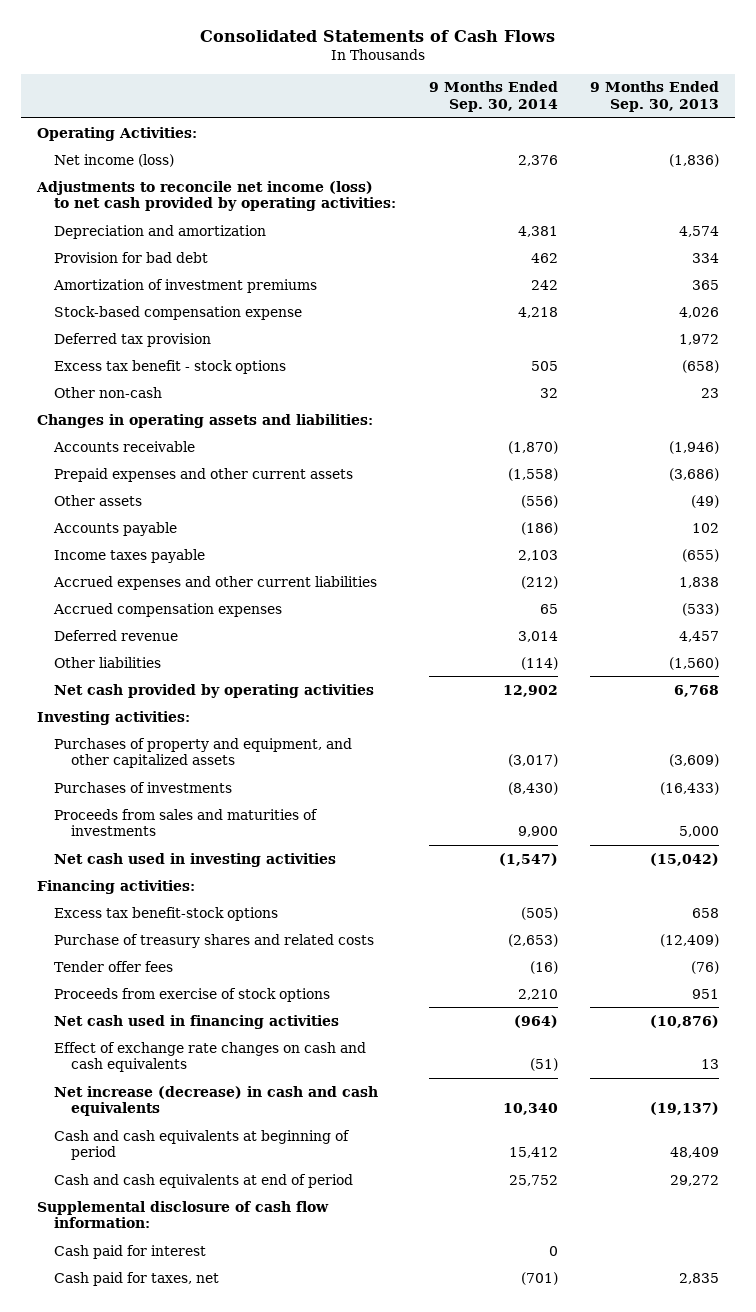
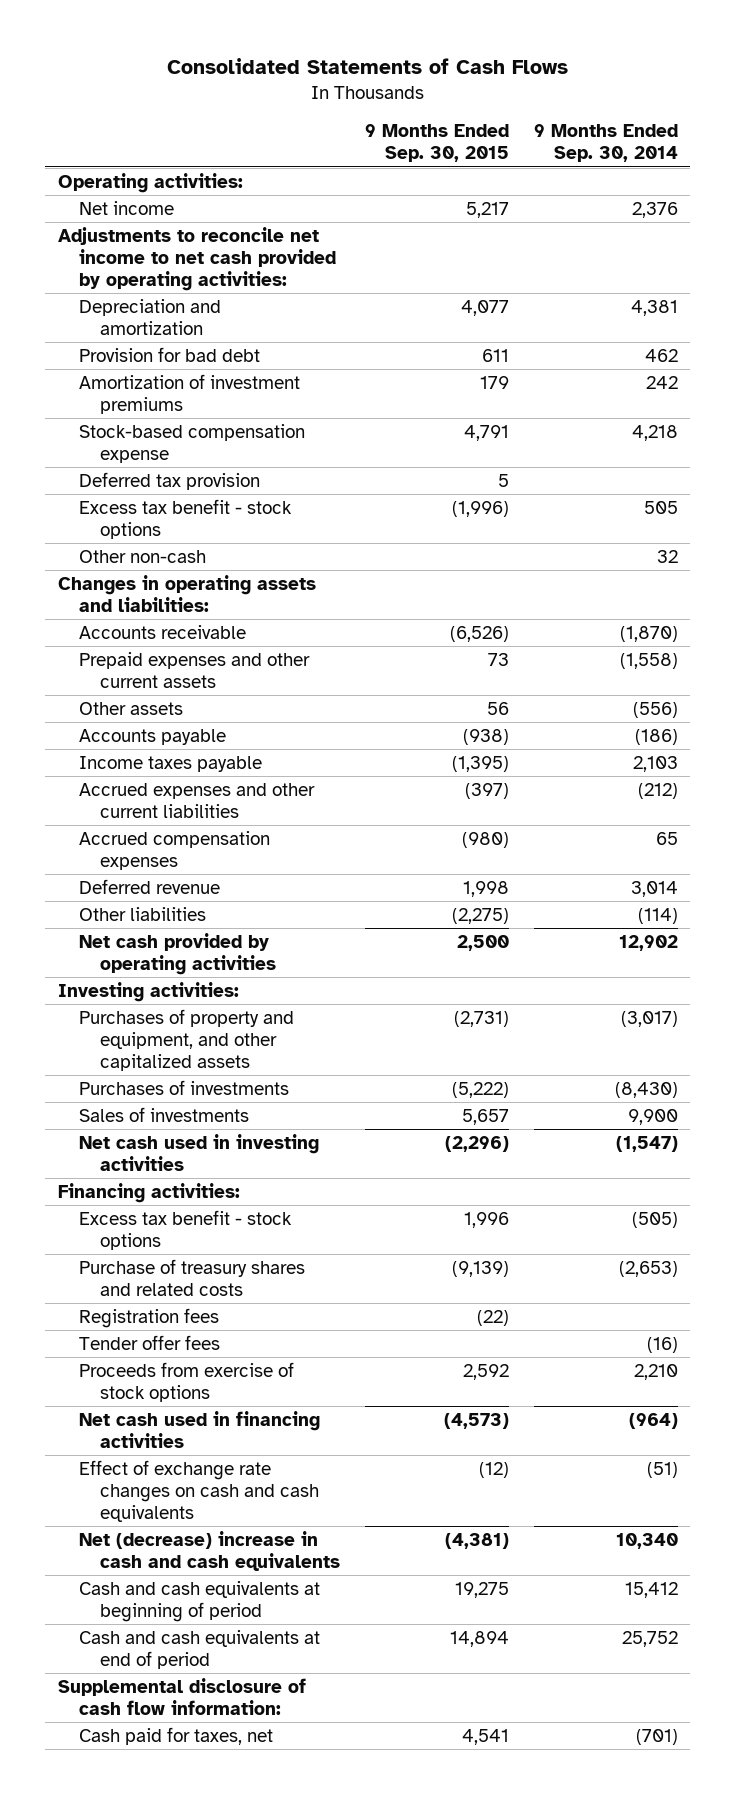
- | 9 Months Ended Sep. 30, 2014 | 9 Months Ended Sep. 30, 2013
+ | 9 Months Ended Sep. 30, 2015 | 9 Months Ended Sep. 30, 2014
- Operating Activities:
- Net income (loss) | 2,376 | (1,836)
- Adjustments to reconcile net income (loss) to net cash provided by operating activities:
+ Operating activities:
+ Net income | 5,217 | 2,376
+ Adjustments to reconcile net income to net cash provided by operating activities:
- Proceeds from sales and maturities of investments | 9,900 | 5,000
+ Sales of investments | 5,657 | 9,900
- Excess tax benefit-stock options | (505) | 658
+ Excess tax benefit - stock options | 1,996 | (505)
+ Registration fees | (22) |
- Net increase (decrease) in cash and cash equivalents | 10,340 | (19,137)
+ Net (decrease) increase in cash and cash equivalents | (4,381) | 10,340
- Cash paid for interest | 0 |

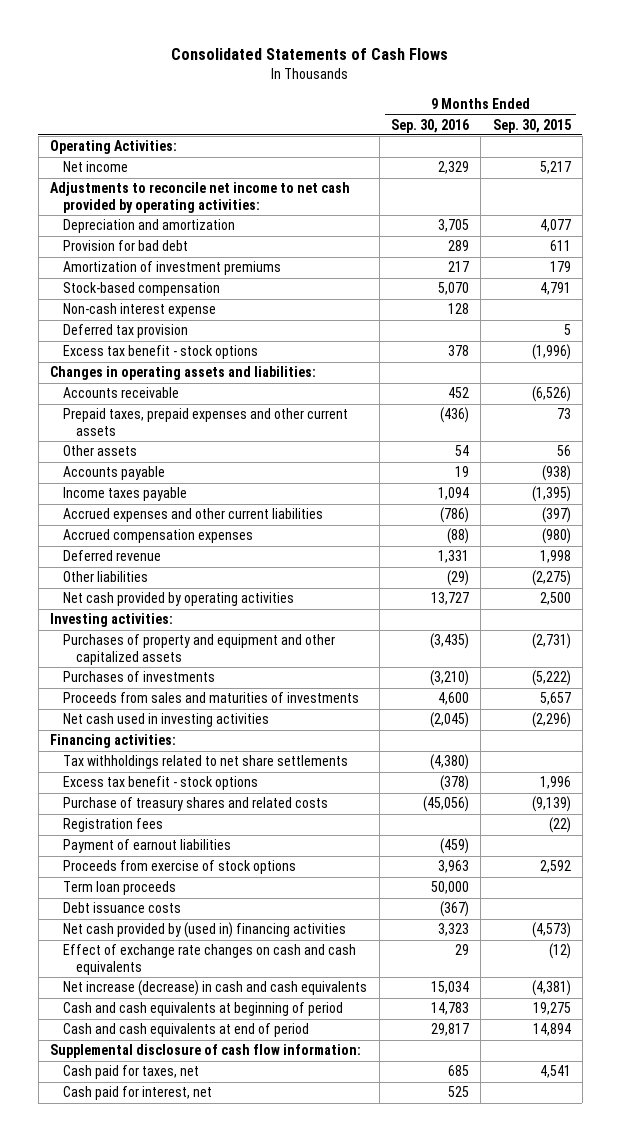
- | 9 Months Ended Sep. 30, 2015 | 9 Months Ended Sep. 30, 2014
+ | 9 Months Ended Sep. 30, 2016 | 9 Months Ended Sep. 30, 2015
- Operating activities:
+ Operating Activities:
- Stock-based compensation expense | 4,791 | 4,218
+ Stock-based compensation | 5,070 | 4,791
+ Non-cash interest expense | 128 |
- Other non-cash | | 32
- Prepaid expenses and other current assets | 73 | (1,558)
+ Prepaid taxes, prepaid expenses and other current assets | (436) | 73
- Purchases of property and equipment, and other capitalized assets | (2,731) | (3,017)
+ Purchases of property and equipment and other capitalized assets | (3,435) | (2,731)
- Sales of investments | 5,657 | 9,900
+ Proceeds from sales and maturities of investments | 4,600 | 5,657
+ Tax withholdings related to net share settlements | (4,380) |
- Tender offer fees | | (16)
+ Payment of earnout liabilities | (459) |
- Net cash used in financing activities | (4,573) | (964)
+ Term loan proceeds | 50,000 |
+ Debt issuance costs | (367) |
+ Net cash provided by (used in) financing activities | 3,323 | (4,573)
- Net (decrease) increase in cash and cash equivalents | (4,381) | 10,340
+ Net increase (decrease) in cash and cash equivalents | 15,034 | (4,381)
+ Cash paid for interest, net | 525 |

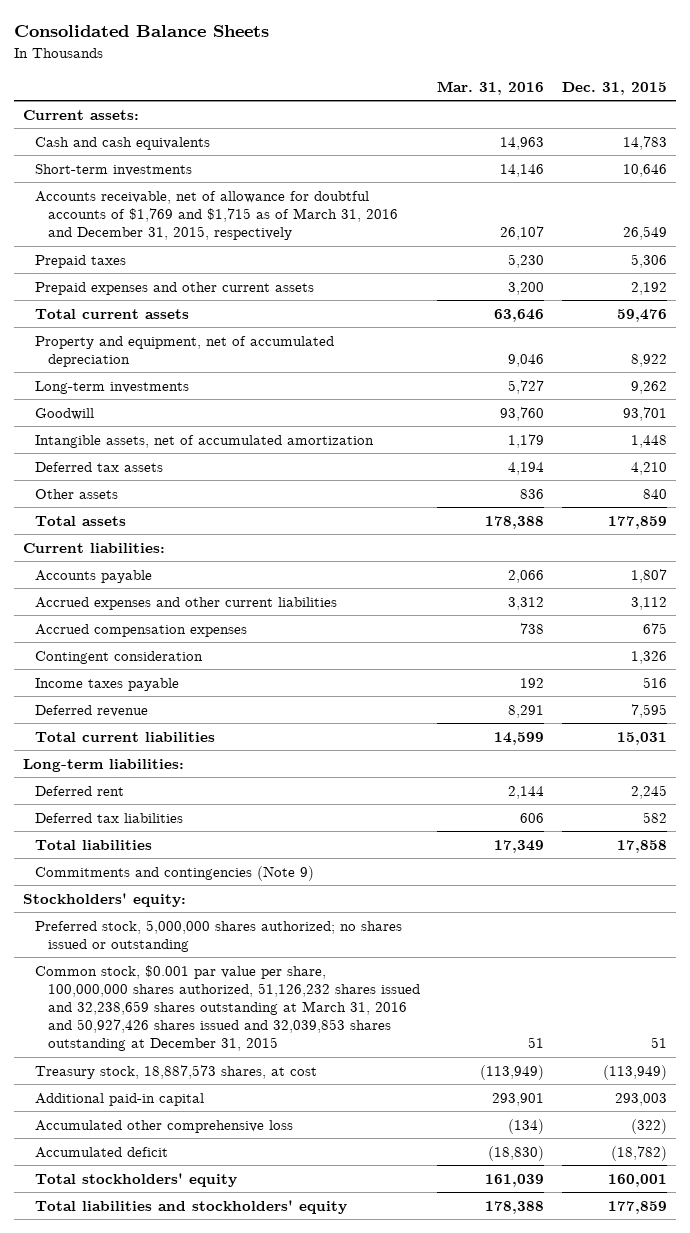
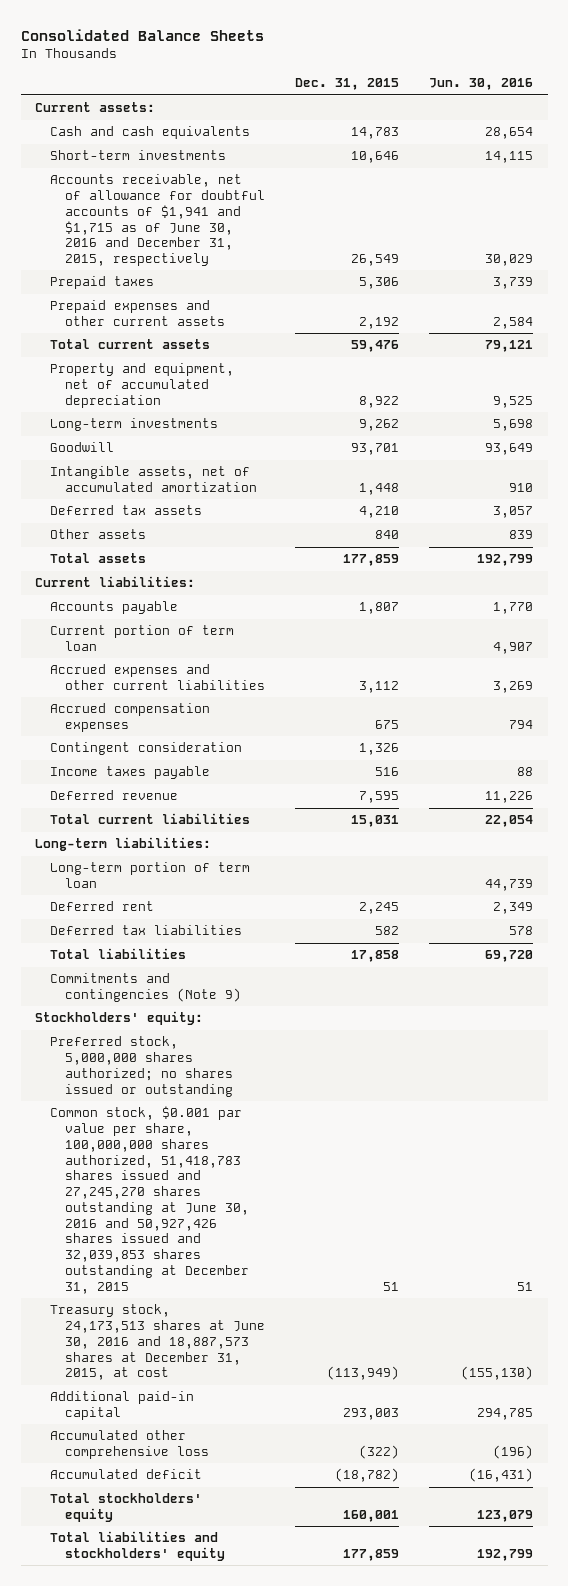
- | Mar. 31, 2016 | Dec. 31, 2015
+ | Dec. 31, 2015 | Jun. 30, 2016
- Accounts receivable, net of allowance for doubtful accounts of $1,769 and $1,715 as of March 31, 2016 and December 31, 2015, respectively | 26,107 | 26,549
+ Accounts receivable, net of allowance for doubtful accounts of $1,941 and $1,715 as of June 30, 2016 and December 31, 2015, respectively | 26,549 | 30,029
+ Current portion of term loan | | 4,907
+ Long-term portion of term loan | | 44,739
- Common stock, $0.001 par value per share, 100,000,000 shares authorized, 51,126,232 shares issued and 32,238,659 shares outstanding at March 31, 2016 and 50,927,426 shares issued and 32,039,853 shares outstanding at December 31, 2015 | 51 | 51
- Treasury stock, 18,887,573 shares, at cost | (113,949) | (113,949)
+ Common stock, $0.001 par value per share, 100,000,000 shares authorized, 51,418,783 shares issued and 27,245,270 shares outstanding at June 30, 2016 and 50,927,426 shares issued and 32,039,853 shares outstanding at December 31, 2015 | 51 | 51
+ Treasury stock, 24,173,513 shares at June 30, 2016 and 18,887,573 shares at December 31, 2015, at cost | (113,949) | (155,130)

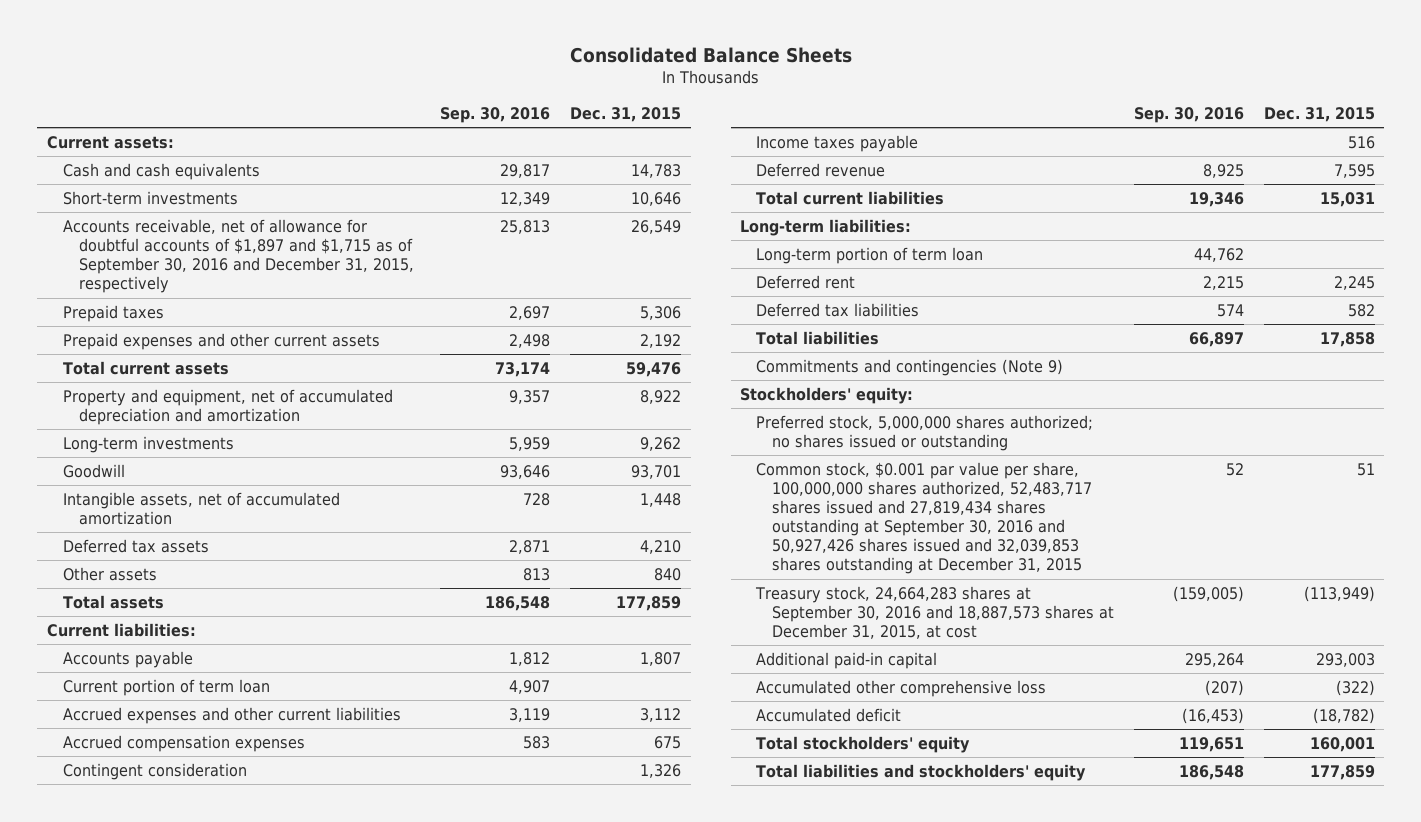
- | Dec. 31, 2015 | Jun. 30, 2016
+ | Sep. 30, 2016 | Dec. 31, 2015
- Accounts receivable, net of allowance for doubtful accounts of $1,941 and $1,715 as of June 30, 2016 and December 31, 2015, respectively | 26,549 | 30,029
+ Accounts receivable, net of allowance for doubtful accounts of $1,897 and $1,715 as of September 30, 2016 and December 31, 2015, respectively | 25,813 | 26,549
- Property and equipment, net of accumulated depreciation | 8,922 | 9,525
+ Property and equipment, net of accumulated depreciation and amortization | 9,357 | 8,922
- Common stock, $0.001 par value per share, 100,000,000 shares authorized, 51,418,783 shares issued and 27,245,270 shares outstanding at June 30, 2016 and 50,927,426 shares issued and 32,039,853 shares outstanding at December 31, 2015 | 51 | 51
- Treasury stock, 24,173,513 shares at June 30, 2016 and 18,887,573 shares at December 31, 2015, at cost | (113,949) | (155,130)
+ Common stock, $0.001 par value per share, 100,000,000 shares authorized, 52,483,717 shares issued and 27,819,434 shares outstanding at September 30, 2016 and 50,927,426 shares issued and 32,039,853 shares outstanding at December 31, 2015 | 52 | 51
+ Treasury stock, 24,664,283 shares at September 30, 2016 and 18,887,573 shares at December 31, 2015, at cost | (159,005) | (113,949)

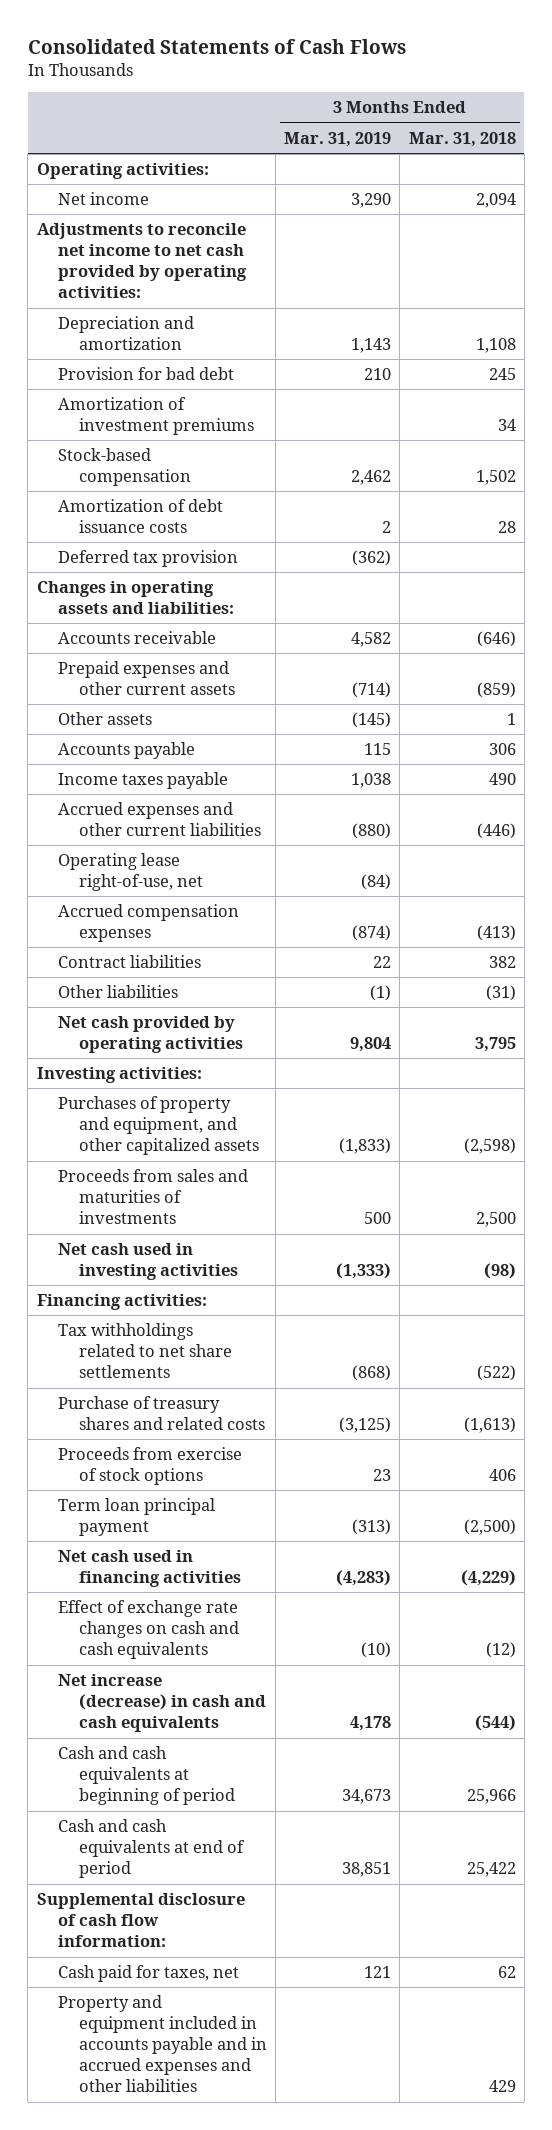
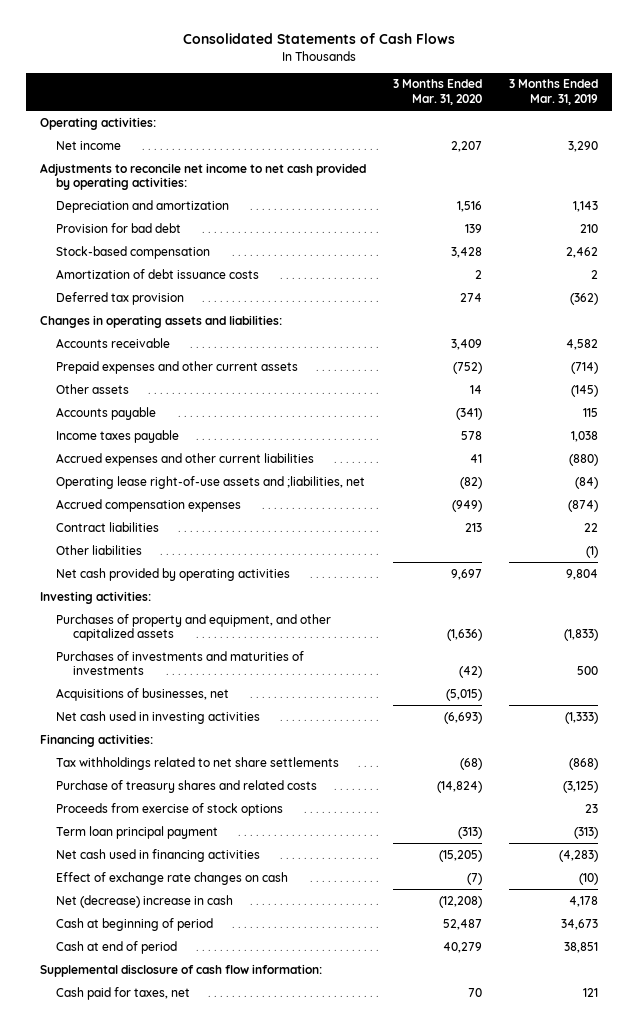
- | 3 Months Ended Mar. 31, 2019 | 3 Months Ended Mar. 31, 2018
+ | 3 Months Ended Mar. 31, 2020 | 3 Months Ended Mar. 31, 2019
- Amortization of investment premiums | | 34
- Operating lease right-of-use, net | (84) |
+ Operating lease right-of-use assets and ;liabilities, net | (82) | (84)
- Proceeds from sales and maturities of investments | 500 | 2,500
+ Purchases of investments and maturities of investments | (42) | 500
+ Acquisitions of businesses, net | (5,015) |
- Effect of exchange rate changes on cash and cash equivalents | (10) | (12)
- Net increase (decrease) in cash and cash equivalents | 4,178 | (544)
- Cash and cash equivalents at beginning of period | 34,673 | 25,966
- Cash and cash equivalents at end of period | 38,851 | 25,422
+ Effect of exchange rate changes on cash | (7) | (10)
+ Net (decrease) increase in cash | (12,208) | 4,178
+ Cash at beginning of period | 52,487 | 34,673
+ Cash at end of period | 40,279 | 38,851
- Property and equipment included in accounts payable and in accrued expenses and other liabilities | | 429

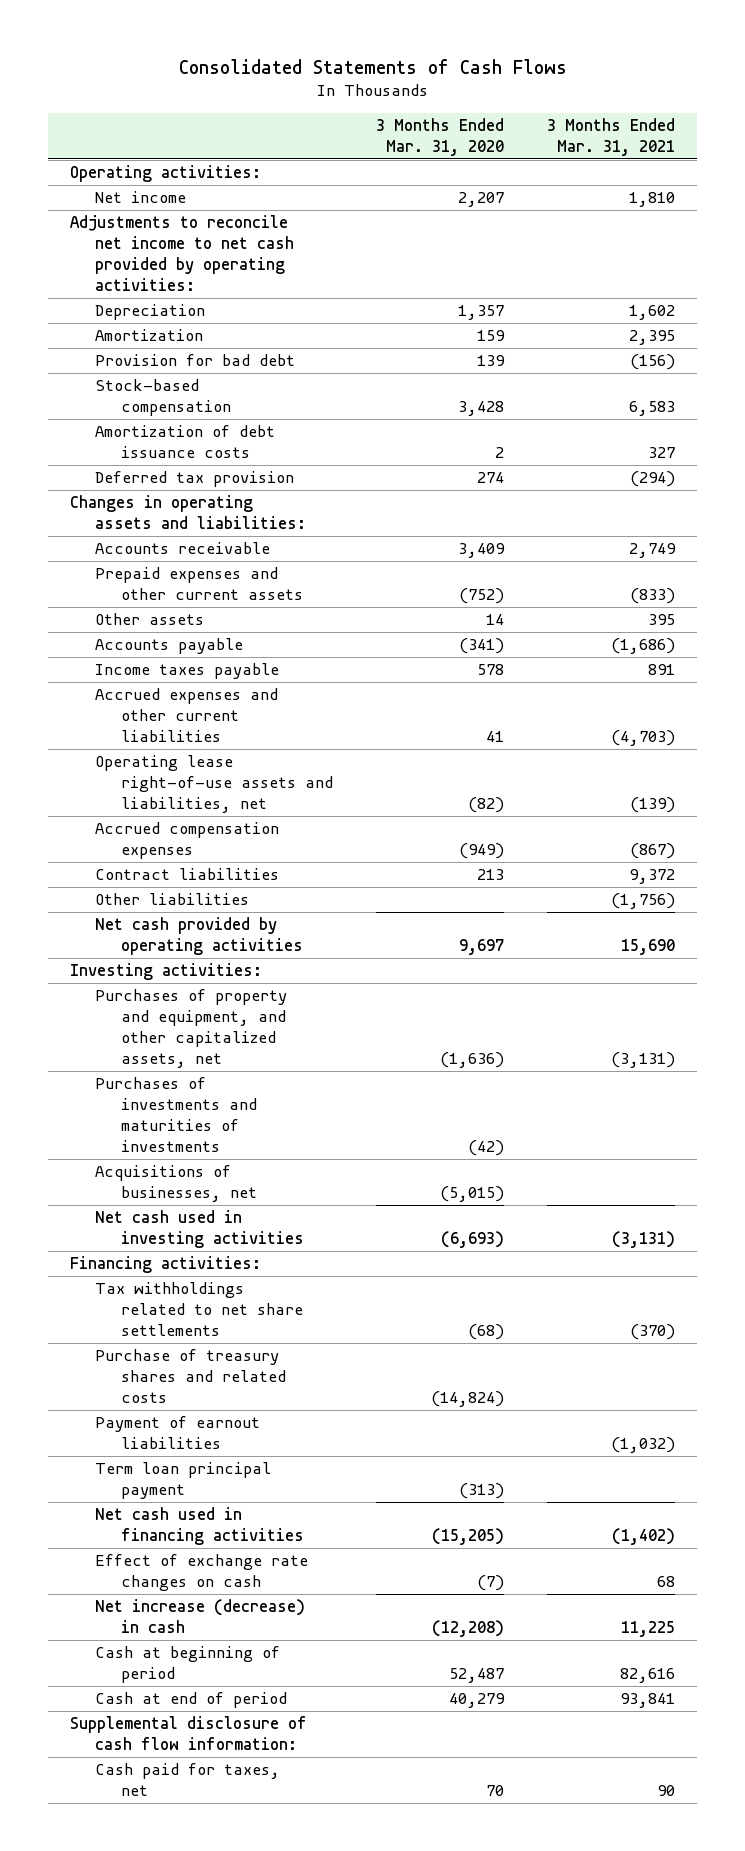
- | 3 Months Ended Mar. 31, 2020 | 3 Months Ended Mar. 31, 2019
+ | 3 Months Ended Mar. 31, 2020 | 3 Months Ended Mar. 31, 2021
- Depreciation and amortization | 1,516 | 1,143
+ Depreciation | 1,357 | 1,602
+ Amortization | 159 | 2,395
- Operating lease right-of-use assets and ;liabilities, net | (82) | (84)
+ Operating lease right-of-use assets and liabilities, net | (82) | (139)
- Purchases of property and equipment, and other capitalized assets | (1,636) | (1,833)
+ Purchases of property and equipment, and other capitalized assets, net | (1,636) | (3,131)
- Proceeds from exercise of stock options | | 23
+ Payment of earnout liabilities | | (1,032)
- Net (decrease) increase in cash | (12,208) | 4,178
+ Net increase (decrease) in cash | (12,208) | 11,225

